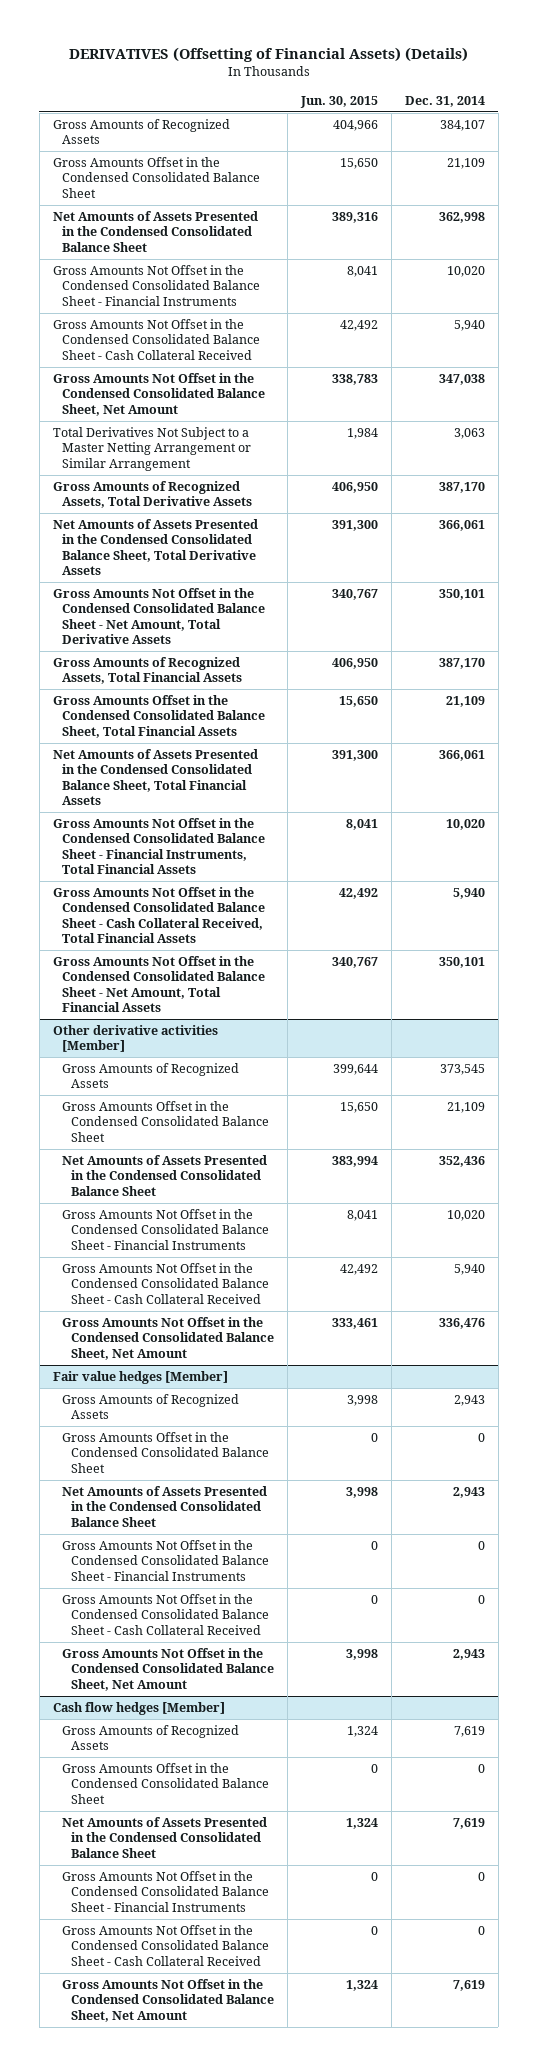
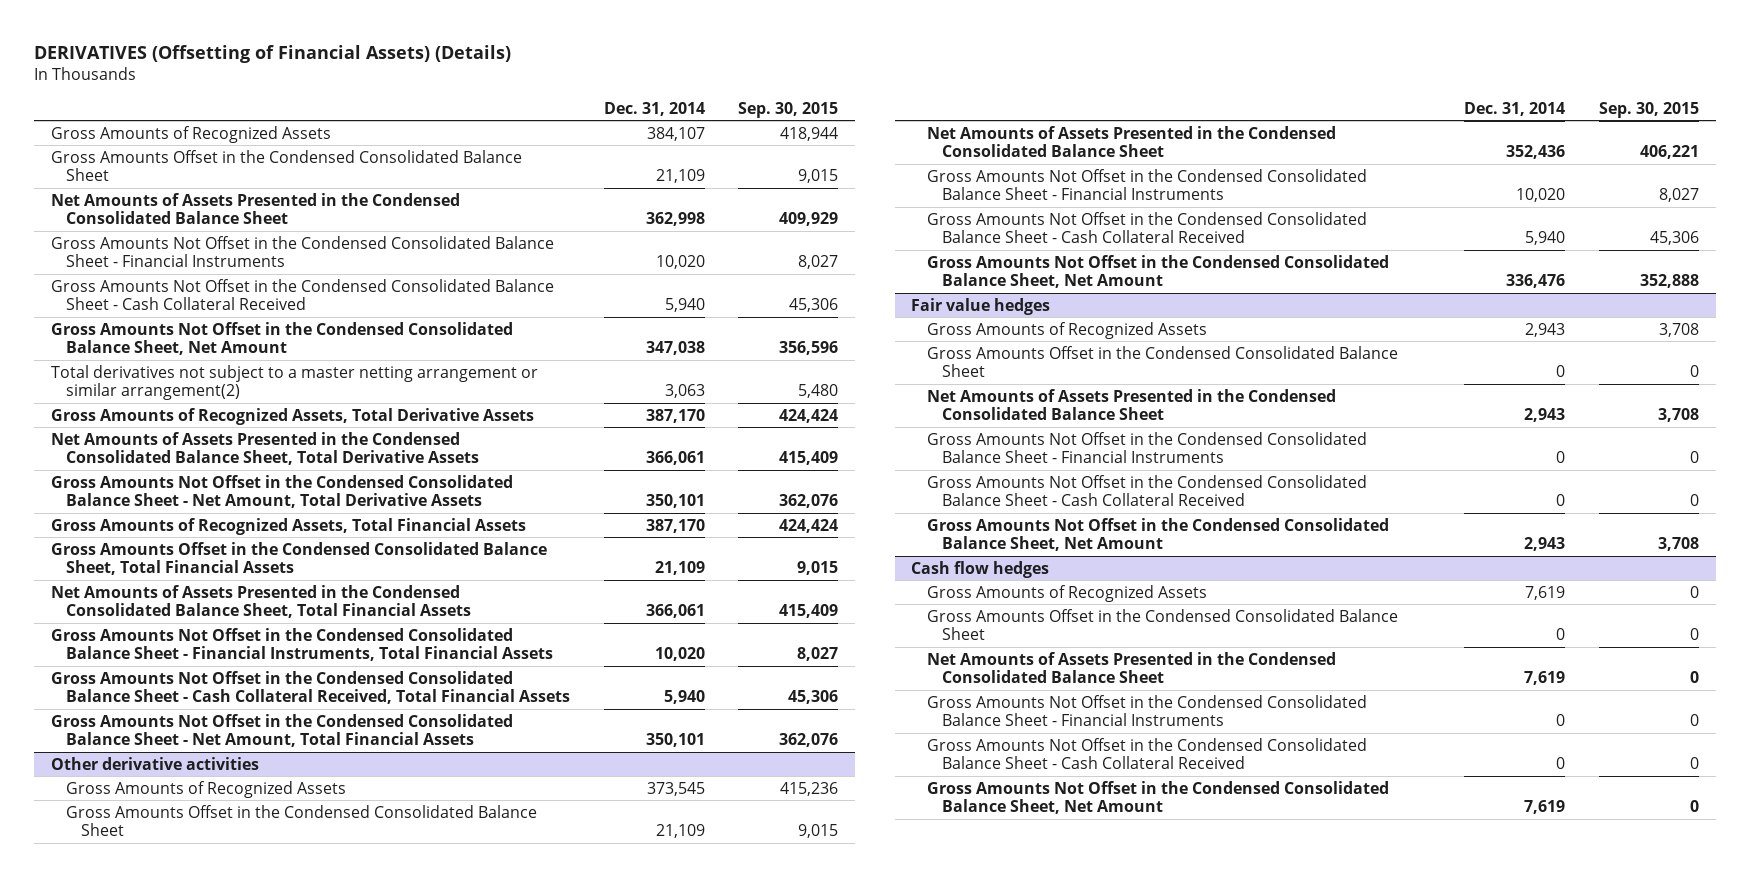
- | Jun. 30, 2015 | Dec. 31, 2014
+ | Dec. 31, 2014 | Sep. 30, 2015
- Total Derivatives Not Subject to a Master Netting Arrangement or Similar Arrangement | 1,984 | 3,063
+ Total derivatives not subject to a master netting arrangement or similar arrangement(2) | 3,063 | 5,480
- Other derivative activities [Member]
+ Other derivative activities
- Fair value hedges [Member]
+ Fair value hedges
- Cash flow hedges [Member]
+ Cash flow hedges

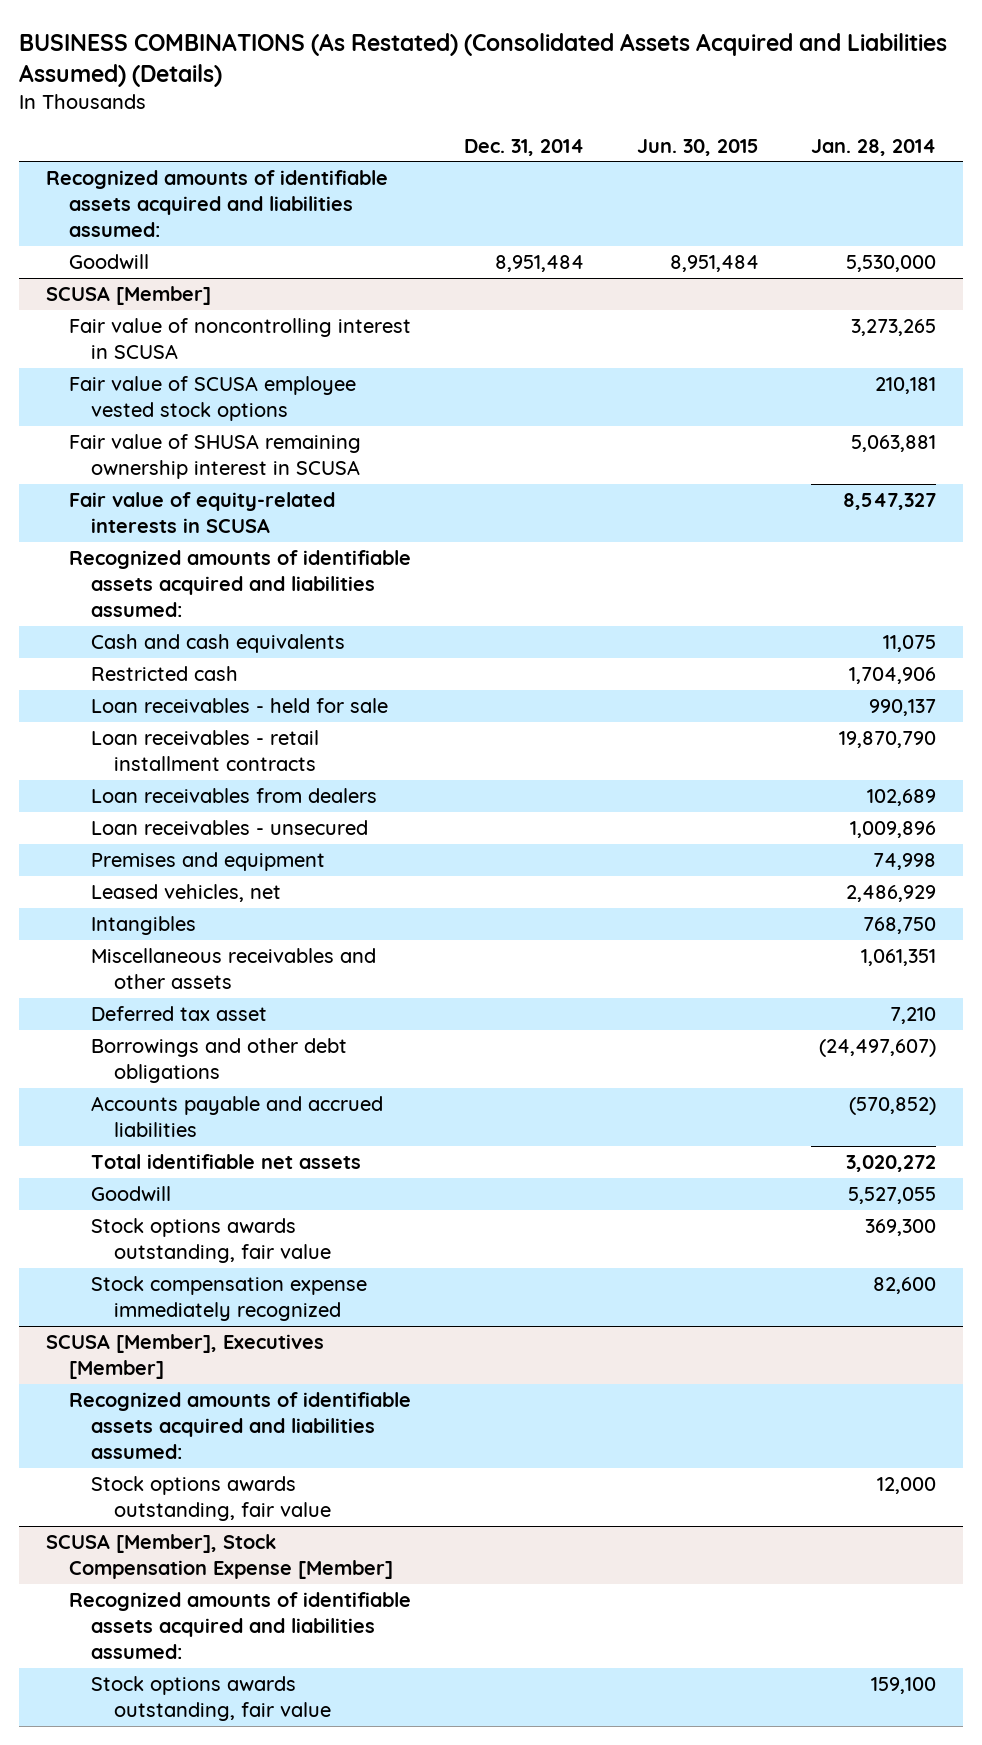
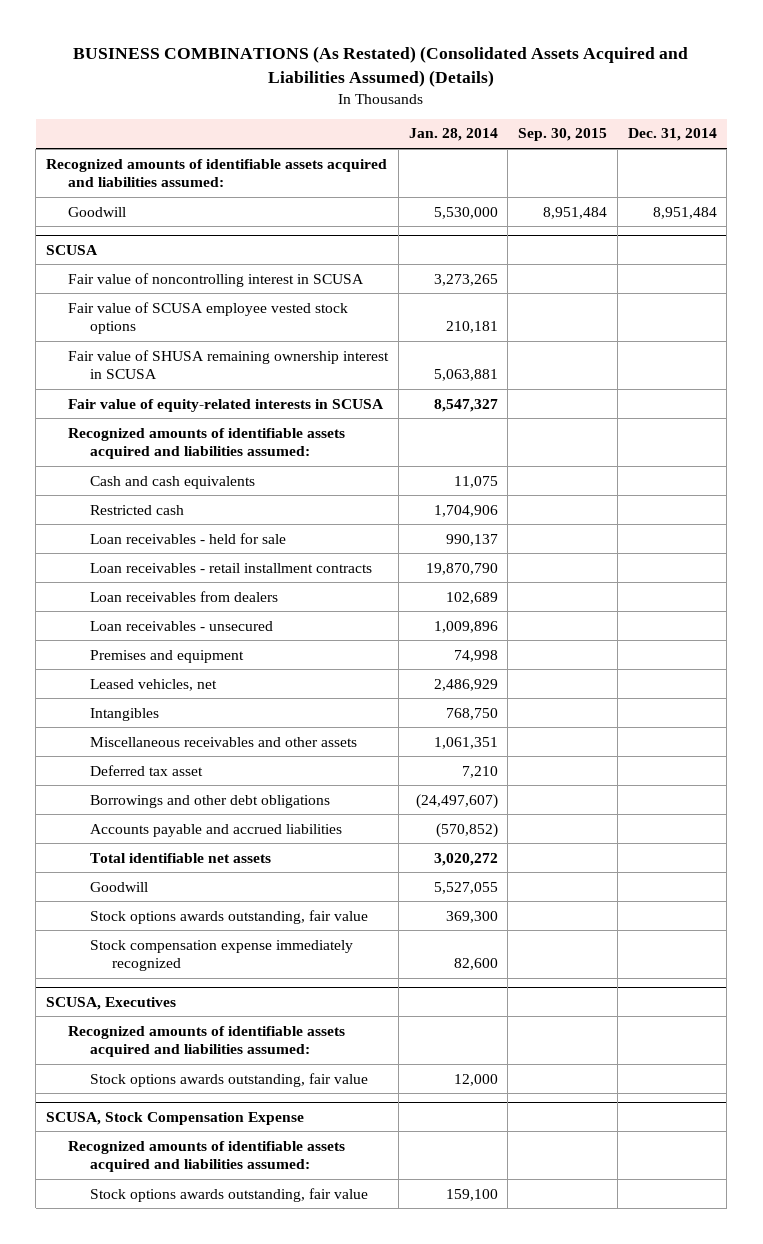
- | Dec. 31, 2014 | Jun. 30, 2015 | Jan. 28, 2014
+ | Jan. 28, 2014 | Sep. 30, 2015 | Dec. 31, 2014
- SCUSA [Member]
+ SCUSA
- SCUSA [Member], Executives [Member]
+ SCUSA, Executives
- SCUSA [Member], Stock Compensation Expense [Member]
+ SCUSA, Stock Compensation Expense

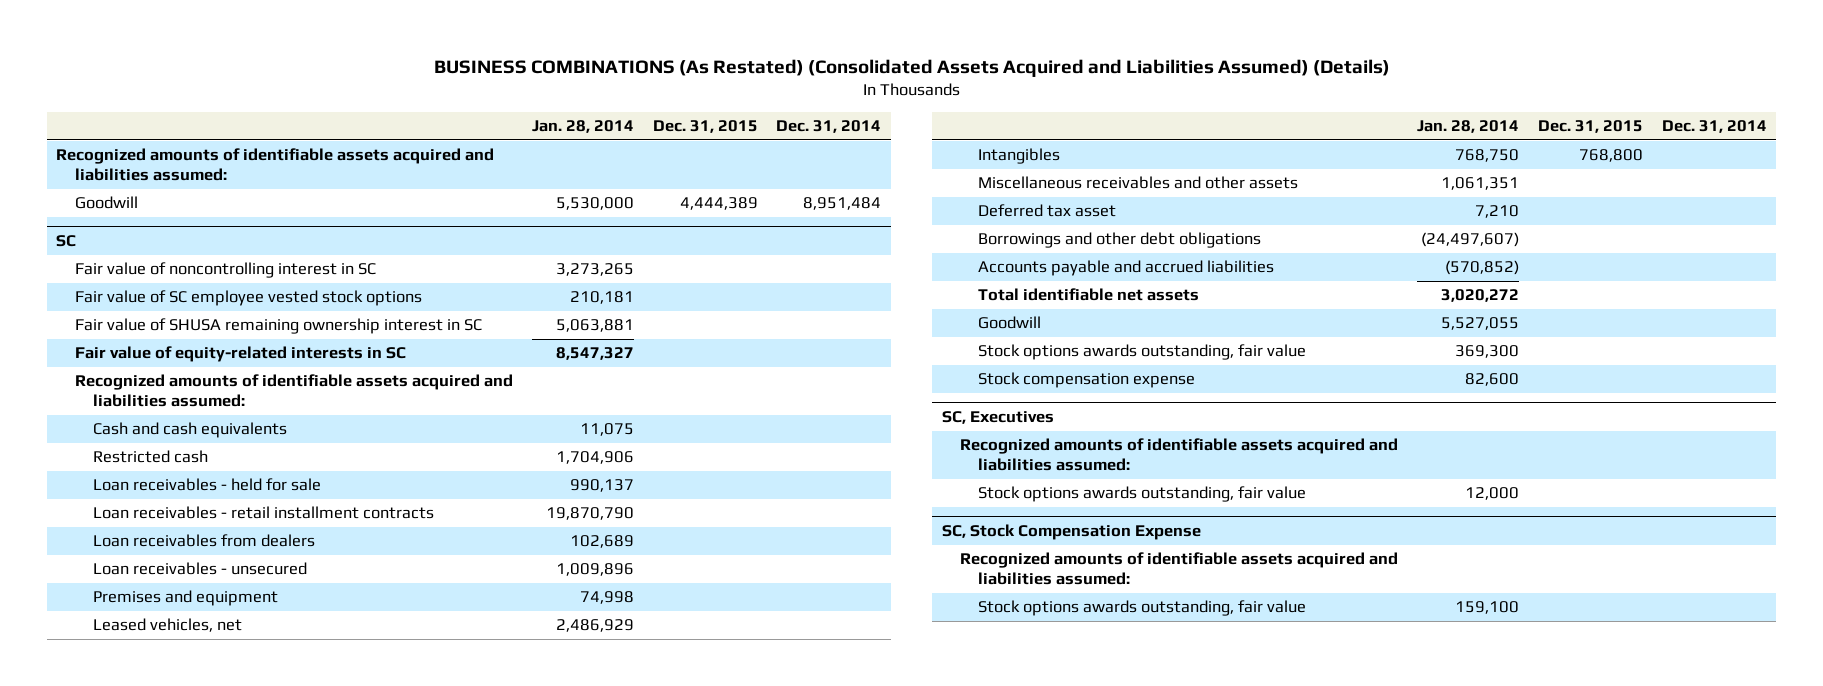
- | Jan. 28, 2014 | Sep. 30, 2015 | Dec. 31, 2014
+ | Jan. 28, 2014 | Dec. 31, 2015 | Dec. 31, 2014
- SCUSA
- Fair value of noncontrolling interest in SCUSA | 3,273,265 | |
- Fair value of SCUSA employee vested stock options | 210,181 | |
- Fair value of SHUSA remaining ownership interest in SCUSA | 5,063,881 | |
- Fair value of equity-related interests in SCUSA | 8,547,327 | |
+ SC
+ Fair value of noncontrolling interest in SC | 3,273,265 | |
+ Fair value of SC employee vested stock options | 210,181 | |
+ Fair value of SHUSA remaining ownership interest in SC | 5,063,881 | |
+ Fair value of equity-related interests in SC | 8,547,327 | |
- Stock compensation expense immediately recognized | 82,600 | |
- SCUSA, Executives
+ Stock compensation expense | 82,600 | |
+ SC, Executives
- SCUSA, Stock Compensation Expense
+ SC, Stock Compensation Expense

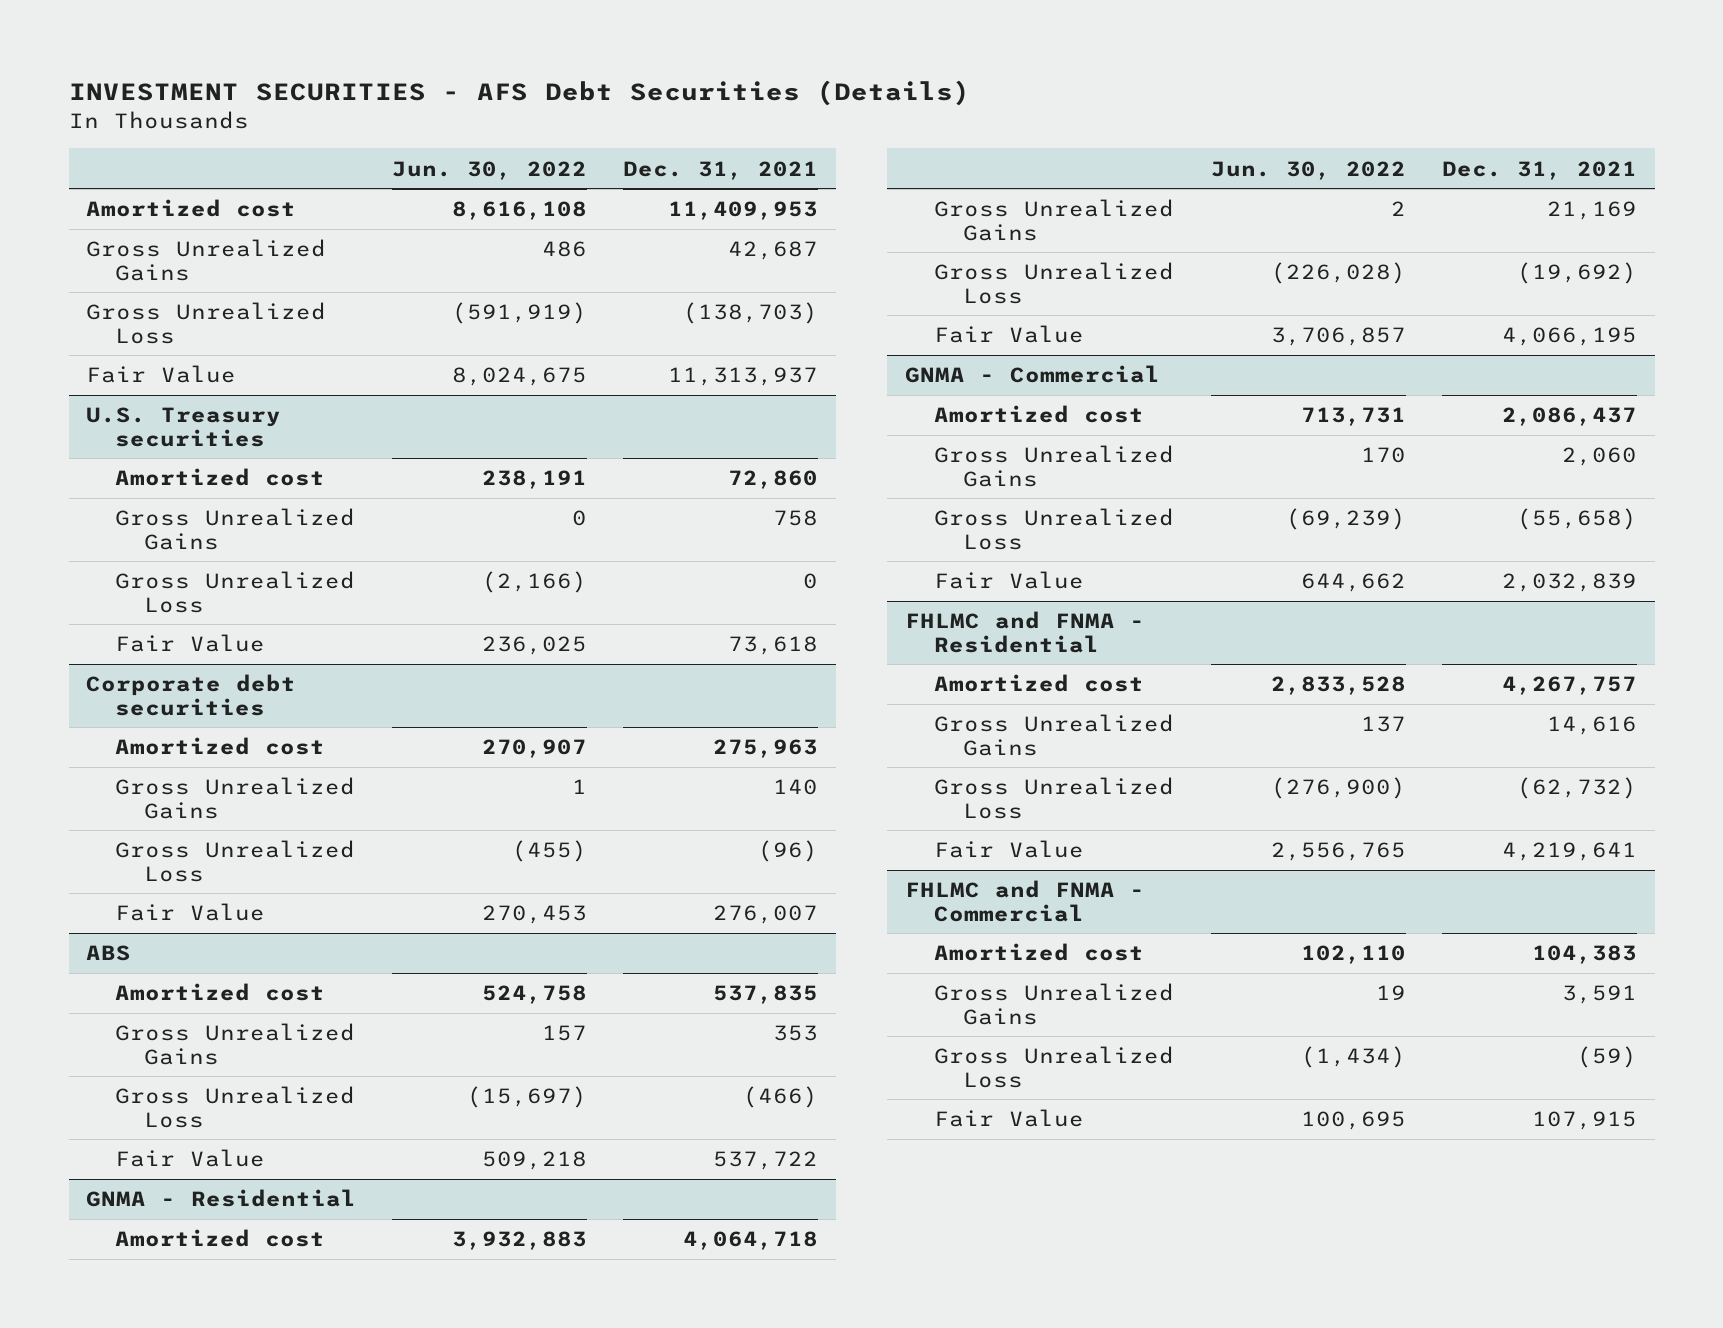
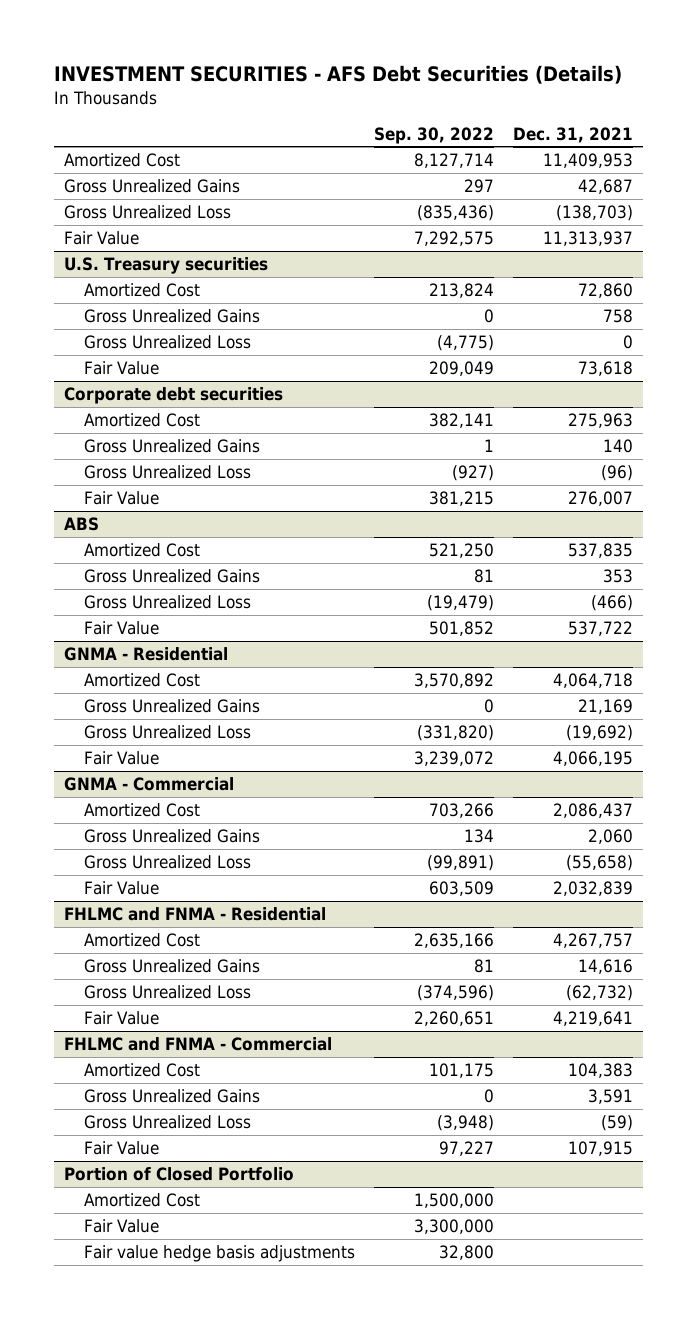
- | Jun. 30, 2022 | Dec. 31, 2021
+ | Sep. 30, 2022 | Dec. 31, 2021
- Amortized cost | 8,616,108 | 11,409,953
+ Amortized Cost | 8,127,714 | 11,409,953
@ U.S. Treasury securities
- Amortized cost | 238,191 | 72,860
+ Amortized Cost | 213,824 | 72,860
@ Corporate debt securities
- Amortized cost | 270,907 | 275,963
+ Amortized Cost | 382,141 | 275,963
@ ABS
- Amortized cost | 524,758 | 537,835
+ Amortized Cost | 521,250 | 537,835
@ GNMA - Residential
- Amortized cost | 3,932,883 | 4,064,718
+ Amortized Cost | 3,570,892 | 4,064,718
@ GNMA - Commercial
- Amortized cost | 713,731 | 2,086,437
+ Amortized Cost | 703,266 | 2,086,437
@ FHLMC and FNMA - Residential
- Amortized cost | 2,833,528 | 4,267,757
+ Amortized Cost | 2,635,166 | 4,267,757
@ FHLMC and FNMA - Commercial
- Amortized cost | 102,110 | 104,383
+ Amortized Cost | 101,175 | 104,383
+ Portion of Closed Portfolio
+ Amortized Cost | 1,500,000 |
+ Fair Value | 3,300,000 |
+ Fair value hedge basis adjustments | 32,800 |

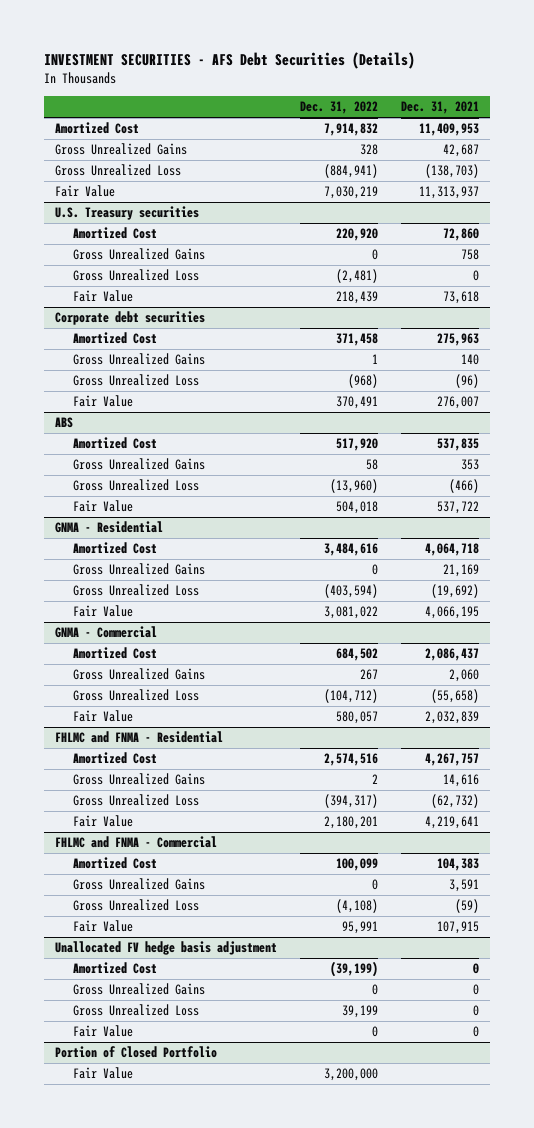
- | Sep. 30, 2022 | Dec. 31, 2021
+ | Dec. 31, 2022 | Dec. 31, 2021
+ Unallocated FV hedge basis adjustment
+ Amortized Cost | (39,199) | 0
+ Gross Unrealized Gains | 0 | 0
+ Gross Unrealized Loss | 39,199 | 0
+ Fair Value | 0 | 0
@ Portion of Closed Portfolio
- Amortized Cost | 1,500,000 |
- Fair value hedge basis adjustments | 32,800 |

